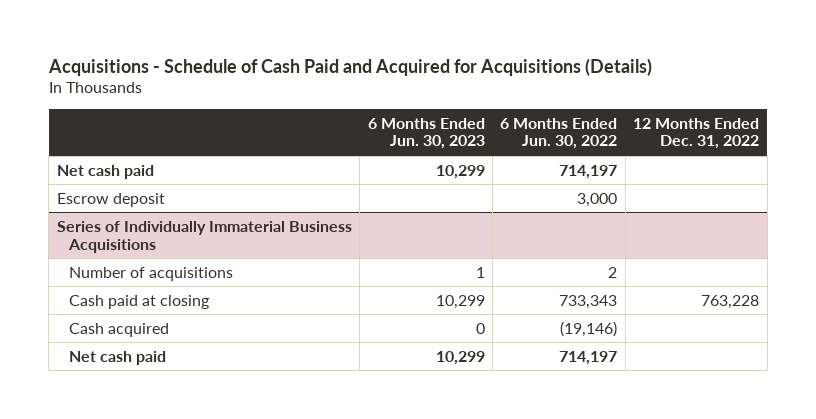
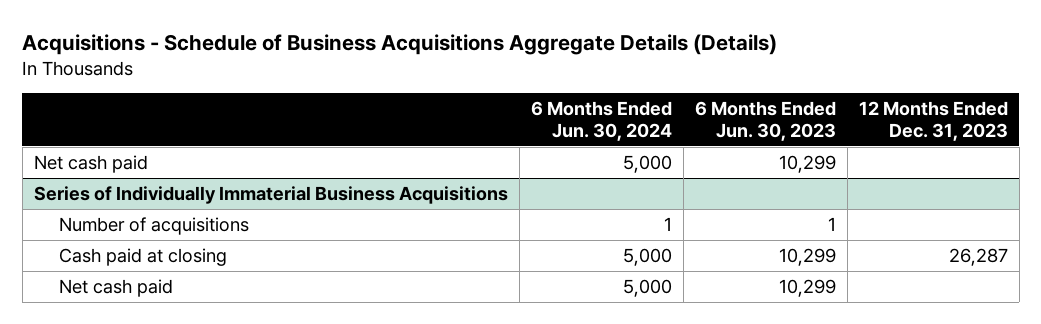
- Acquisitions - Schedule of Cash Paid and Acquired for Acquisitions (Details)
+ Acquisitions - Schedule of Business Acquisitions Aggregate Details (Details)
- | 6 Months Ended Jun. 30, 2023 | 6 Months Ended Jun. 30, 2022 | 12 Months Ended Dec. 31, 2022
+ | 6 Months Ended Jun. 30, 2024 | 6 Months Ended Jun. 30, 2023 | 12 Months Ended Dec. 31, 2023
- Escrow deposit | | 3,000 |
@ Series of Individually Immaterial Business Acquisitions
- Cash acquired | 0 | (19,146) |

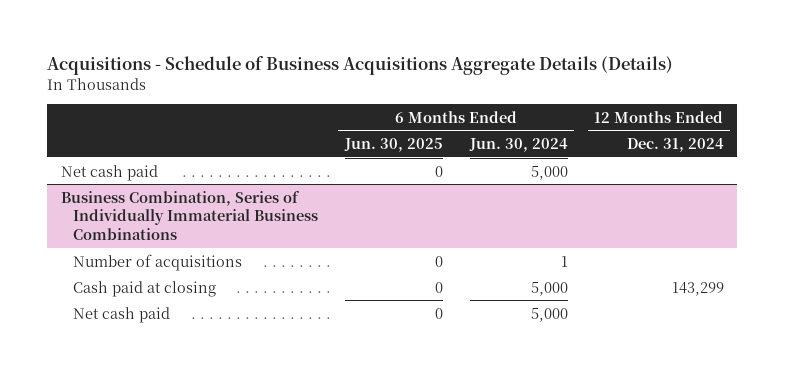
- | 6 Months Ended Jun. 30, 2024 | 6 Months Ended Jun. 30, 2023 | 12 Months Ended Dec. 31, 2023
+ | 6 Months Ended Jun. 30, 2025 | 6 Months Ended Jun. 30, 2024 | 12 Months Ended Dec. 31, 2024
- Series of Individually Immaterial Business Acquisitions
+ Business Combination, Series of Individually Immaterial Business Combinations

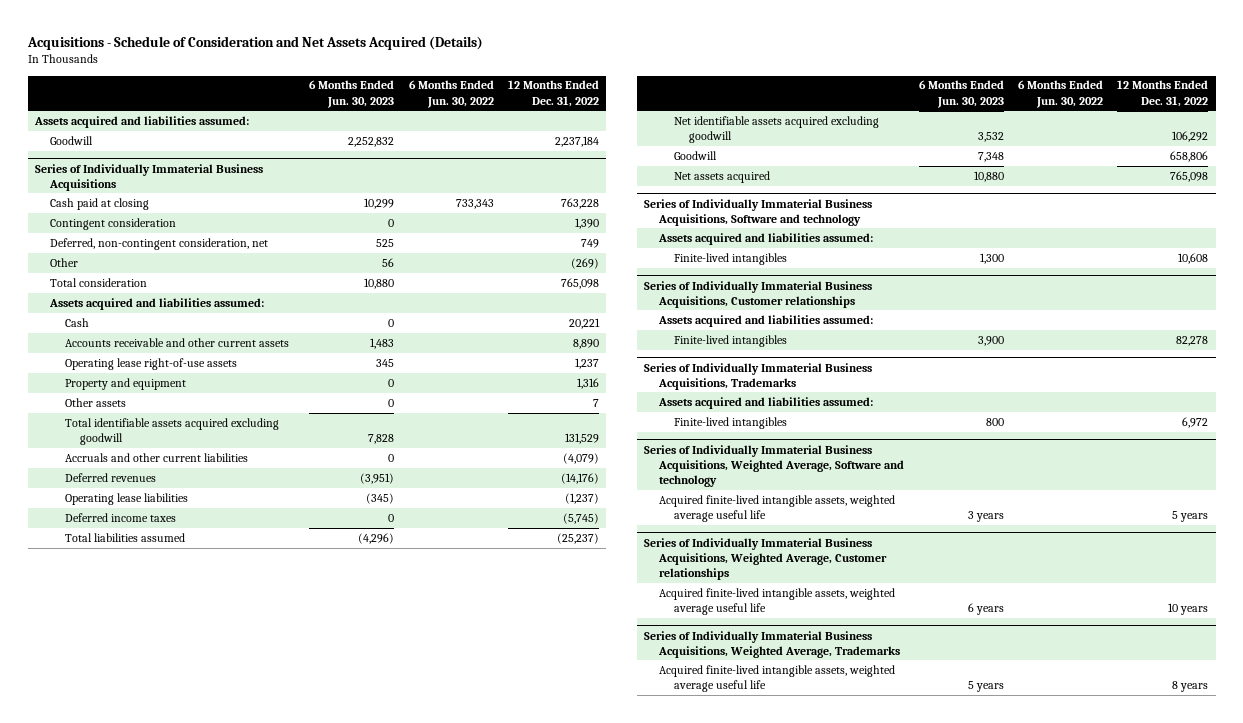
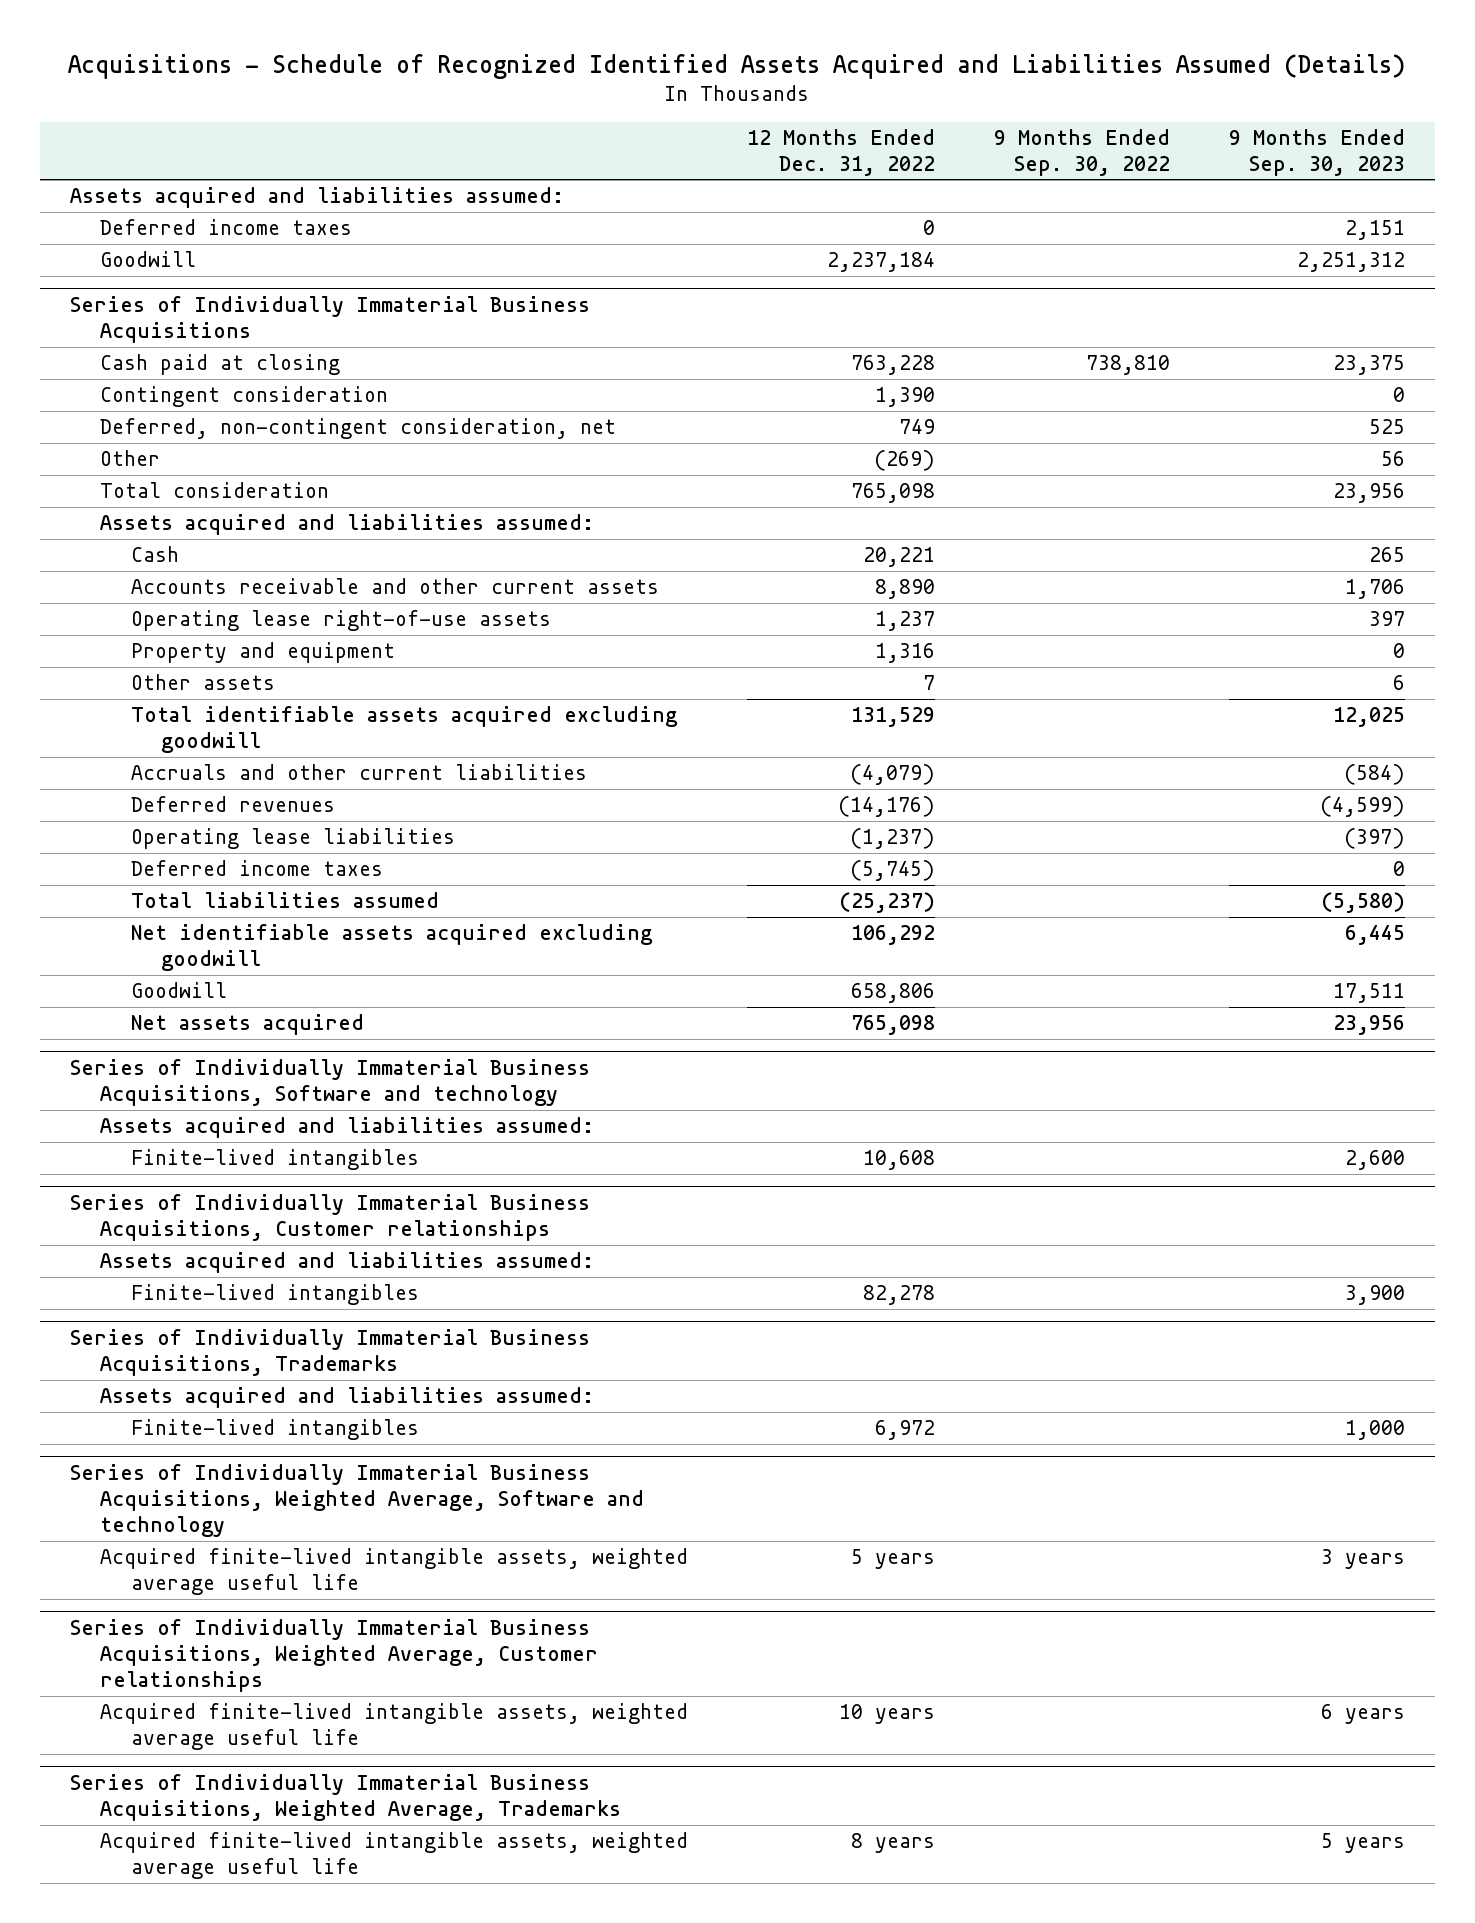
- Acquisitions - Schedule of Consideration and Net Assets Acquired (Details)
+ Acquisitions - Schedule of Recognized Identified Assets Acquired and Liabilities Assumed (Details)
- | 6 Months Ended Jun. 30, 2023 | 6 Months Ended Jun. 30, 2022 | 12 Months Ended Dec. 31, 2022
+ | 12 Months Ended Dec. 31, 2022 | 9 Months Ended Sep. 30, 2022 | 9 Months Ended Sep. 30, 2023
+ Deferred income taxes | 0 | | 2,151

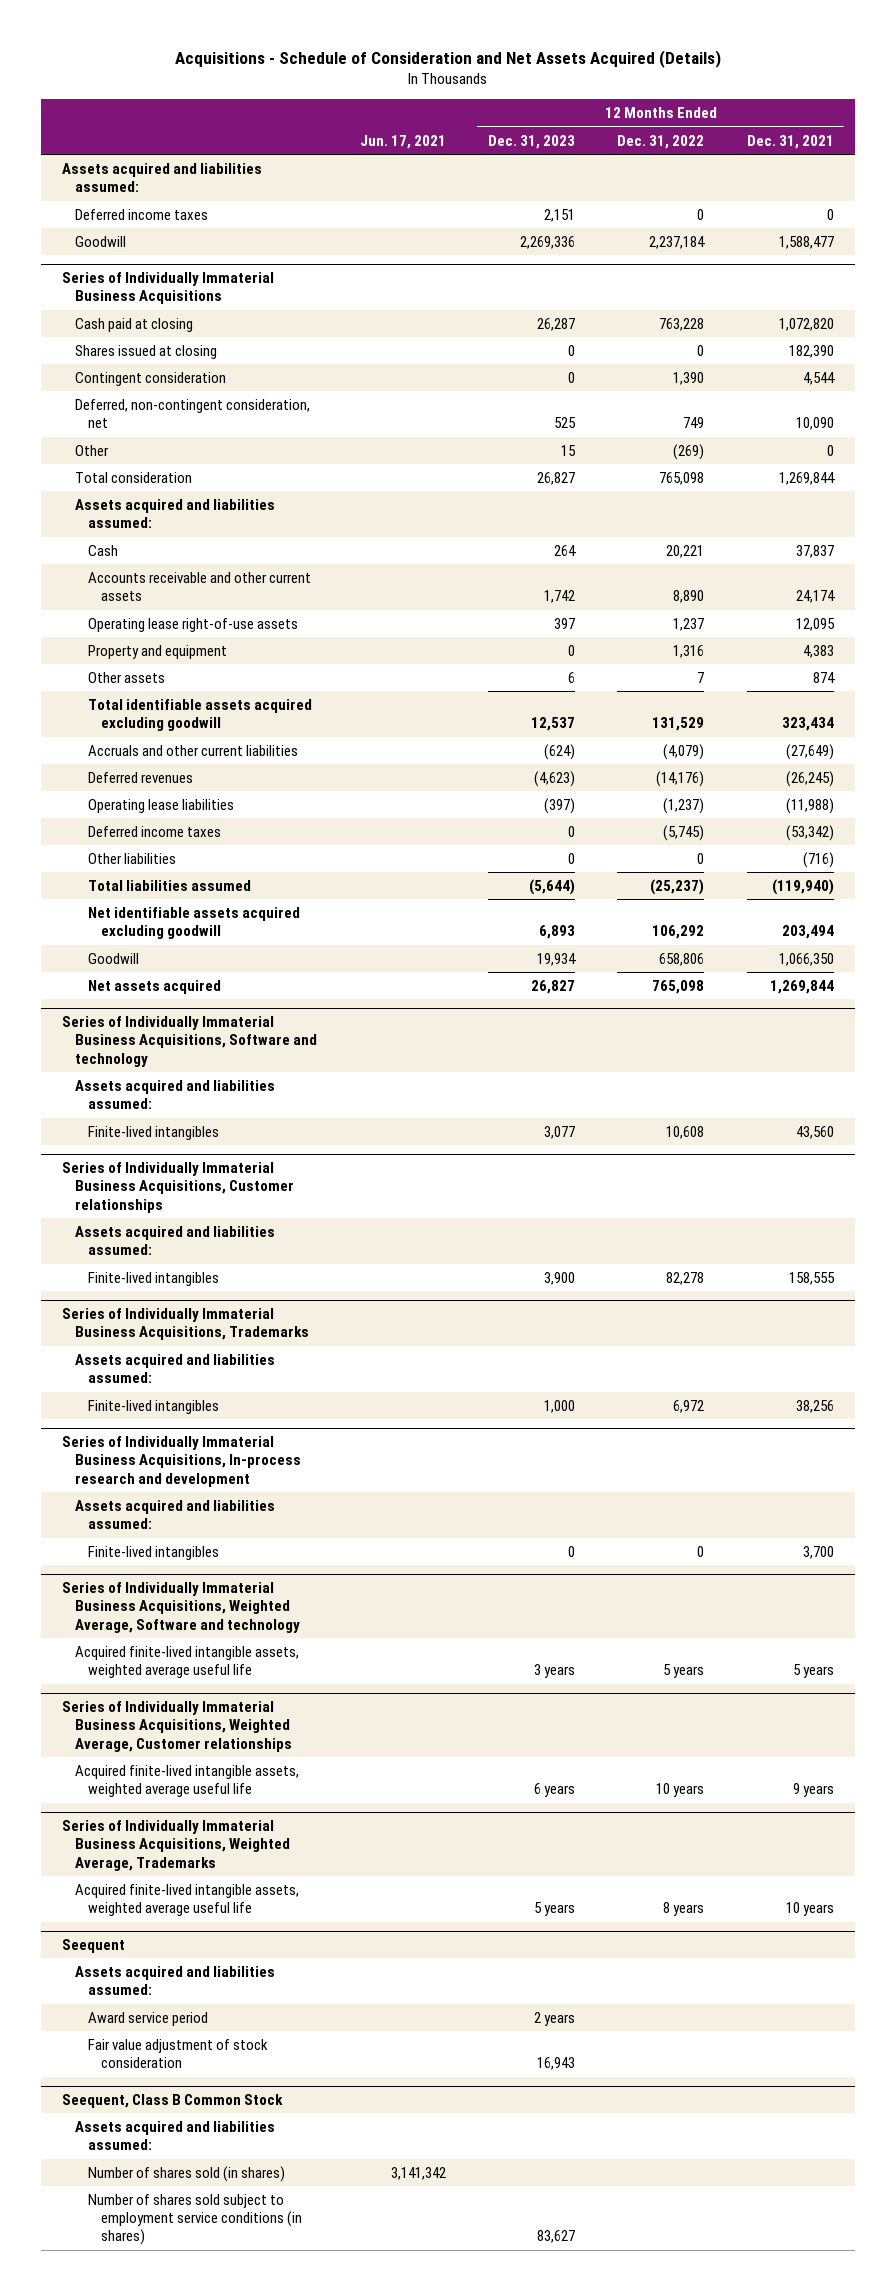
- Acquisitions - Schedule of Recognized Identified Assets Acquired and Liabilities Assumed (Details)
+ Acquisitions - Schedule of Consideration and Net Assets Acquired (Details)
- | 12 Months Ended Dec. 31, 2022 | 9 Months Ended Sep. 30, 2022 | 9 Months Ended Sep. 30, 2023
+ | Jun. 17, 2021 | 12 Months Ended Dec. 31, 2023 | 12 Months Ended Dec. 31, 2022 | 12 Months Ended Dec. 31, 2021
@ Series of Individually Immaterial Business Acquisitions
+ Shares issued at closing | | 0 | 0 | 182,390
+ Other liabilities | | 0 | 0 | (716)
+ Series of Individually Immaterial Business Acquisitions, In-process research and development
+ Assets acquired and liabilities assumed:
+ Finite-lived intangibles | | 0 | 0 | 3,700
+ Seequent
+ Assets acquired and liabilities assumed:
+ Award service period | | 2 years | |
+ Fair value adjustment of stock consideration | | 16,943 | |
+ Seequent, Class B Common Stock
+ Assets acquired and liabilities assumed:
+ Number of shares sold (in shares) | 3,141,342 | | |
+ Number of shares sold subject to employment service conditions (in shares) | | 83,627 | |

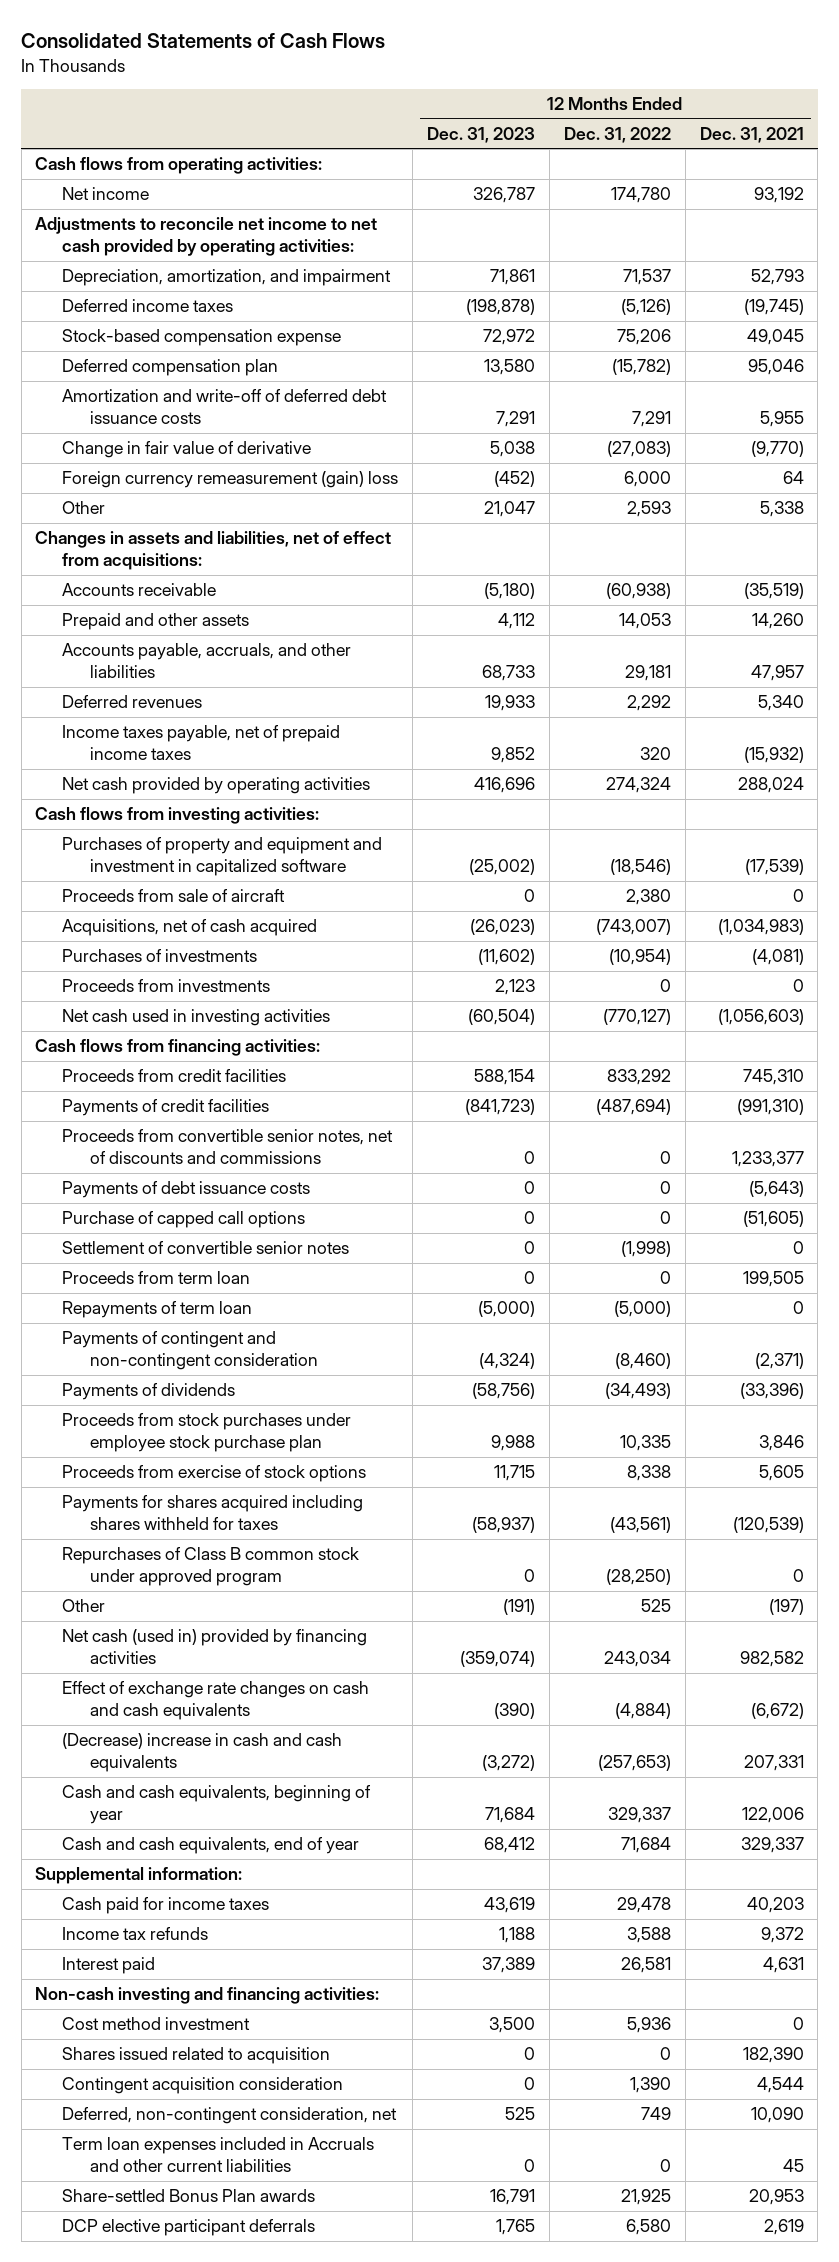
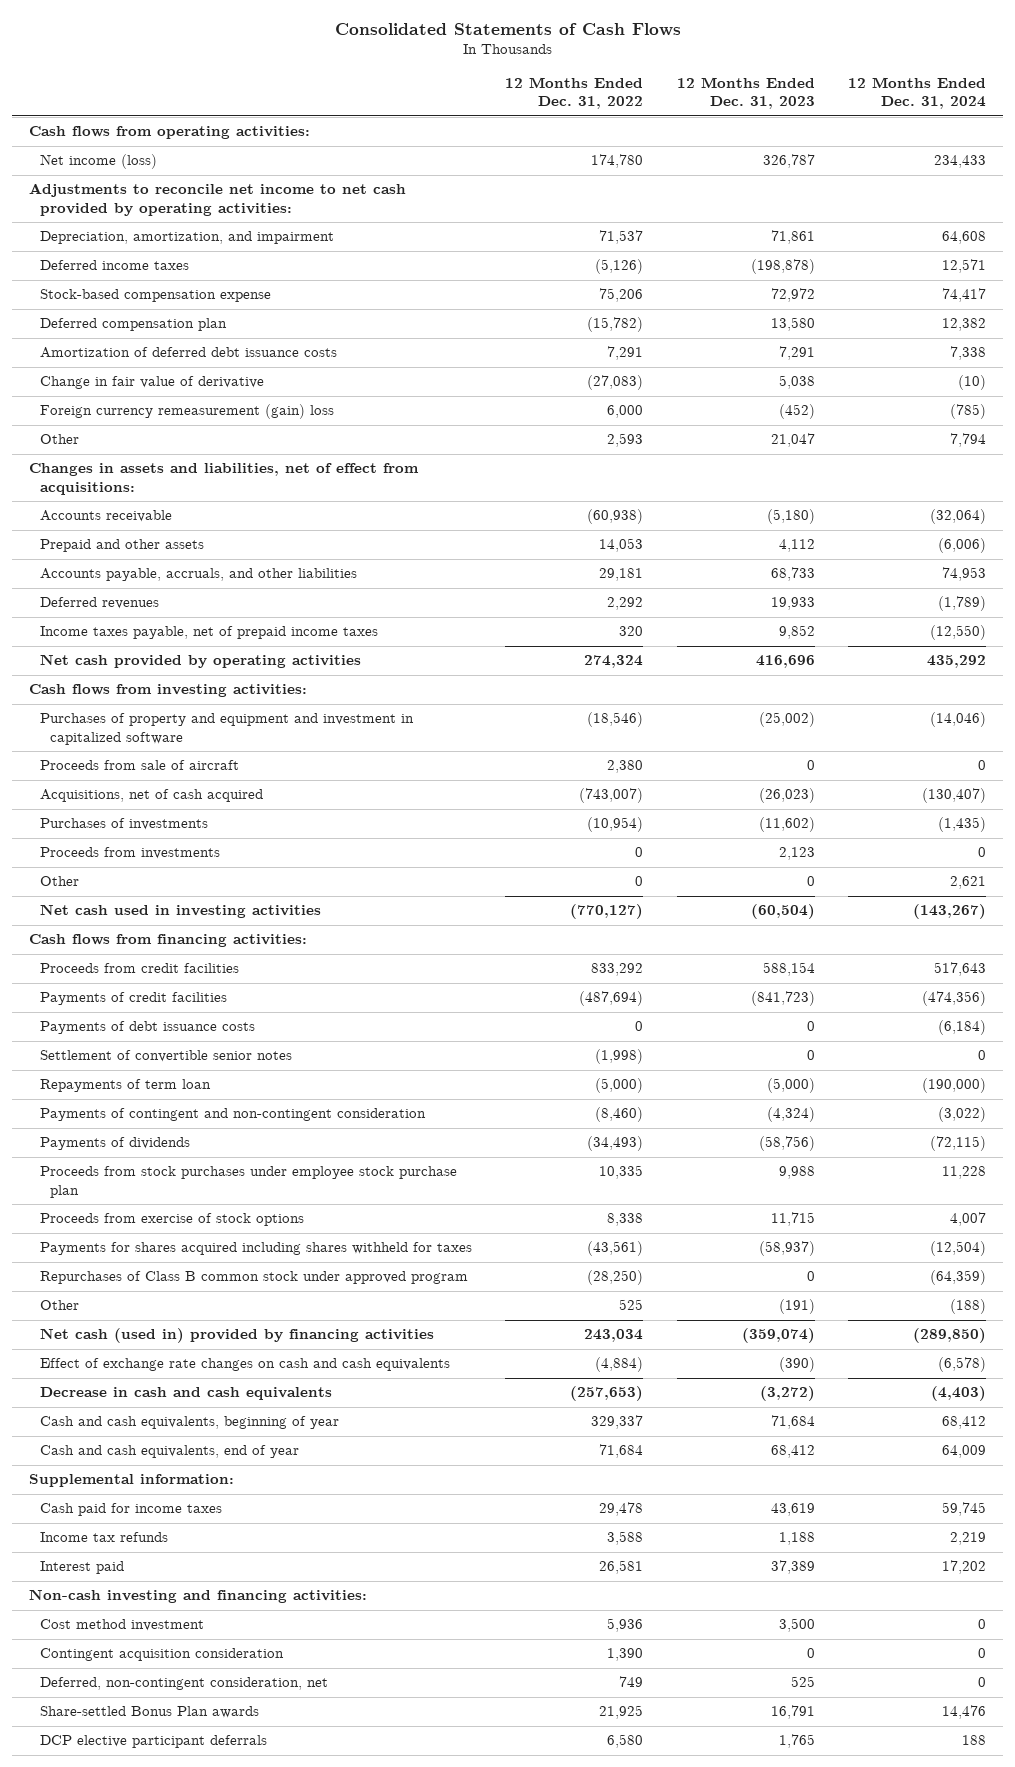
- | 12 Months Ended Dec. 31, 2023 | 12 Months Ended Dec. 31, 2022 | 12 Months Ended Dec. 31, 2021
+ | 12 Months Ended Dec. 31, 2022 | 12 Months Ended Dec. 31, 2023 | 12 Months Ended Dec. 31, 2024
- Net income | 326,787 | 174,780 | 93,192
+ Net income (loss) | 174,780 | 326,787 | 234,433
- Amortization and write-off of deferred debt issuance costs | 7,291 | 7,291 | 5,955
+ Amortization of deferred debt issuance costs | 7,291 | 7,291 | 7,338
+ Other | 0 | 0 | 2,621
- Proceeds from convertible senior notes, net of discounts and commissions | 0 | 0 | 1,233,377
- Purchase of capped call options | 0 | 0 | (51,605)
- Proceeds from term loan | 0 | 0 | 199,505
- (Decrease) increase in cash and cash equivalents | (3,272) | (257,653) | 207,331
+ Decrease in cash and cash equivalents | (257,653) | (3,272) | (4,403)
- Shares issued related to acquisition | 0 | 0 | 182,390
- Term loan expenses included in Accruals and other current liabilities | 0 | 0 | 45

